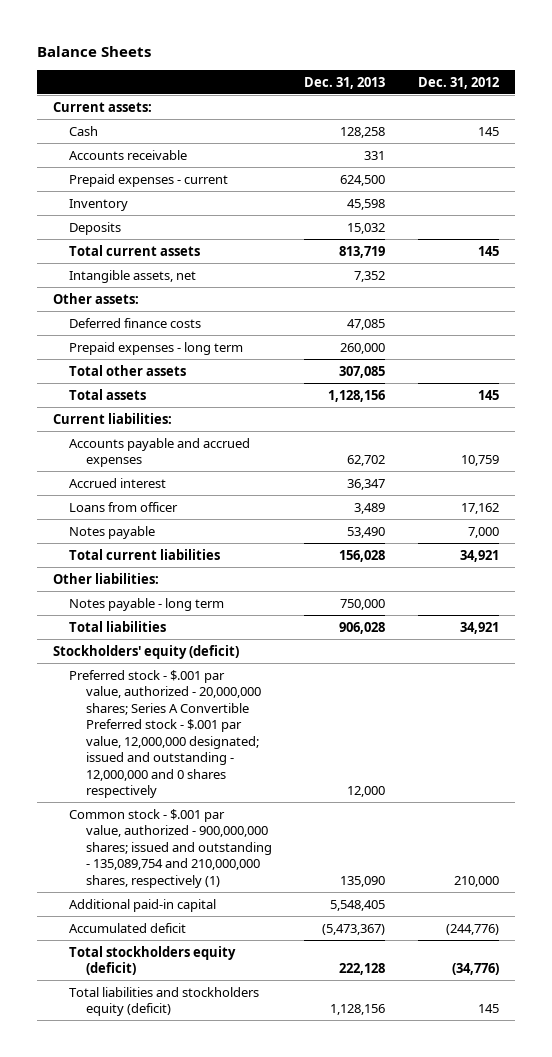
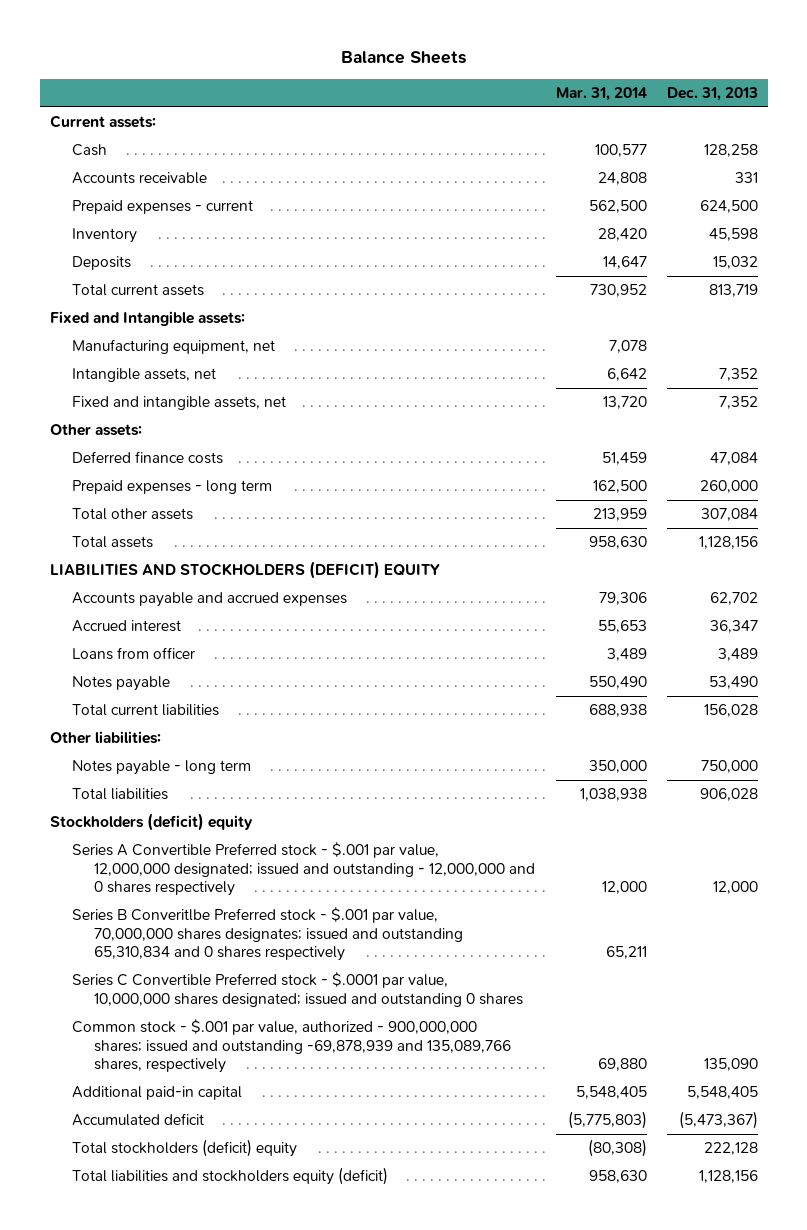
- | Dec. 31, 2013 | Dec. 31, 2012
+ | Mar. 31, 2014 | Dec. 31, 2013
+ Fixed and Intangible assets:
+ Manufacturing equipment, net | 7,078 |
+ Fixed and intangible assets, net | 13,720 | 7,352
- Deferred finance costs | 47,085 |
+ Deferred finance costs | 51,459 | 47,084
- Total other assets | 307,085 |
+ Total other assets | 213,959 | 307,084
- Current liabilities:
+ LIABILITIES AND STOCKHOLDERS (DEFICIT) EQUITY
- Stockholders' equity (deficit)
- Preferred stock - $.001 par value, authorized - 20,000,000 shares; Series A Convertible Preferred stock - $.001 par value, 12,000,000 designated; issued and outstanding - 12,000,000 and 0 shares respectively | 12,000 |
- Common stock - $.001 par value, authorized - 900,000,000 shares; issued and outstanding - 135,089,754 and 210,000,000 shares, respectively (1) | 135,090 | 210,000
+ Stockholders (deficit) equity
+ Series A Convertible Preferred stock - $.001 par value, 12,000,000 designated; issued and outstanding - 12,000,000 and 0 shares respectively | 12,000 | 12,000
+ Series B Converitlbe Preferred stock - $.001 par value, 70,000,000 shares designates; issued and outstanding 65,310,834 and 0 shares respectively | 65,211 |
+ Series C Convertible Preferred stock - $.0001 par value, 10,000,000 shares designated; issued and outstanding 0 shares
+ Common stock - $.001 par value, authorized - 900,000,000 shares; issued and outstanding -69,878,939 and 135,089,766 shares, respectively | 69,880 | 135,090
- Total stockholders equity (deficit) | 222,128 | (34,776)
+ Total stockholders (deficit) equity | (80,308) | 222,128

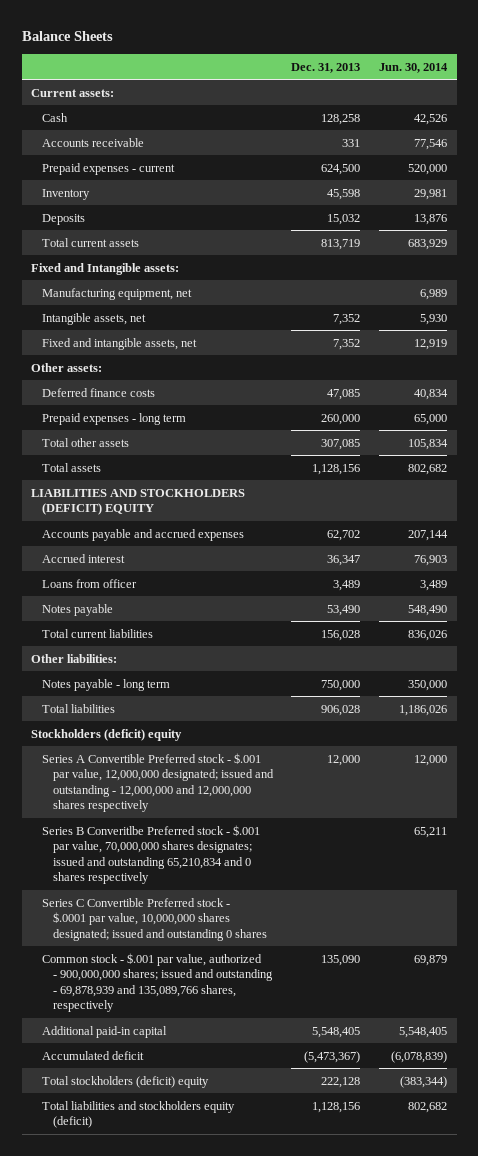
- | Mar. 31, 2014 | Dec. 31, 2013
+ | Dec. 31, 2013 | Jun. 30, 2014
- Deferred finance costs | 51,459 | 47,084
+ Deferred finance costs | 47,085 | 40,834
- Total other assets | 213,959 | 307,084
+ Total other assets | 307,085 | 105,834
- Series A Convertible Preferred stock - $.001 par value, 12,000,000 designated; issued and outstanding - 12,000,000 and 0 shares respectively | 12,000 | 12,000
- Series B Converitlbe Preferred stock - $.001 par value, 70,000,000 shares designates; issued and outstanding 65,310,834 and 0 shares respectively | 65,211 |
+ Series A Convertible Preferred stock - $.001 par value, 12,000,000 designated; issued and outstanding - 12,000,000 and 12,000,000 shares respectively | 12,000 | 12,000
+ Series B Converitlbe Preferred stock - $.001 par value, 70,000,000 shares designates; issued and outstanding 65,210,834 and 0 shares respectively | | 65,211
- Common stock - $.001 par value, authorized - 900,000,000 shares; issued and outstanding -69,878,939 and 135,089,766 shares, respectively | 69,880 | 135,090
+ Common stock - $.001 par value, authorized - 900,000,000 shares; issued and outstanding - 69,878,939 and 135,089,766 shares, respectively | 135,090 | 69,879

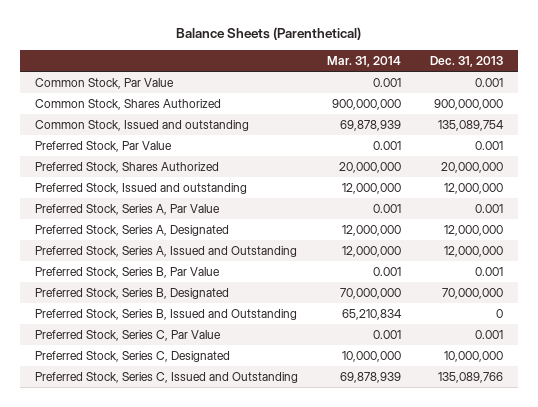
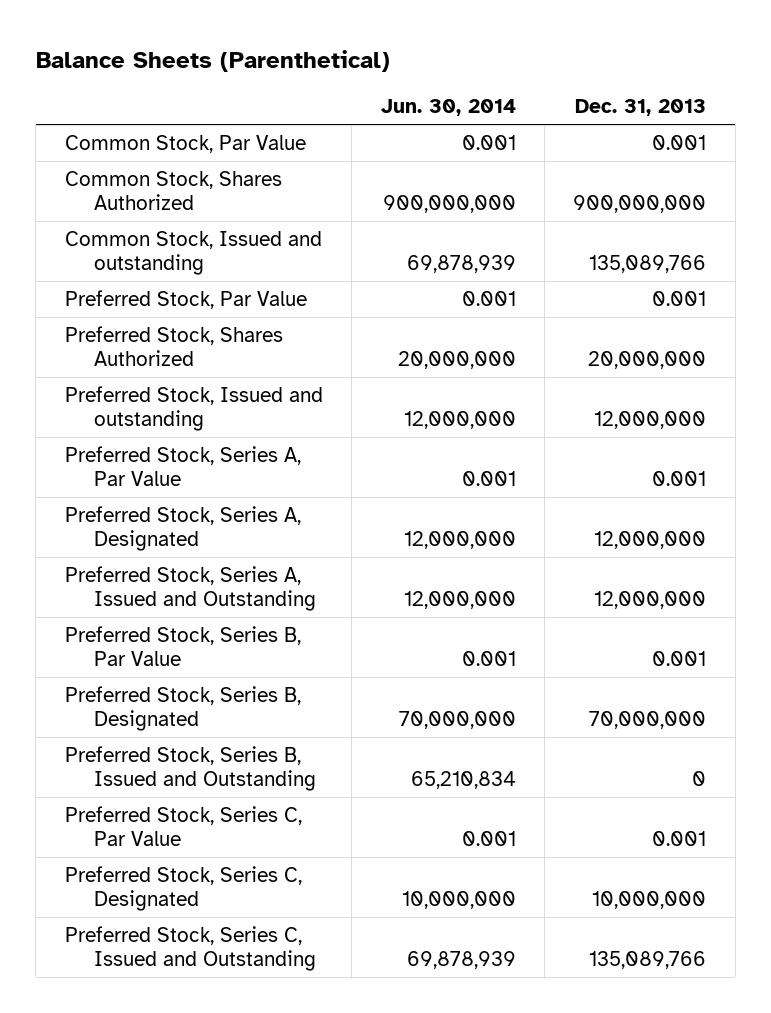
- | Mar. 31, 2014 | Dec. 31, 2013
+ | Jun. 30, 2014 | Dec. 31, 2013
- Common Stock, Issued and outstanding | 69,878,939 | 135,089,754
+ Common Stock, Issued and outstanding | 69,878,939 | 135,089,766

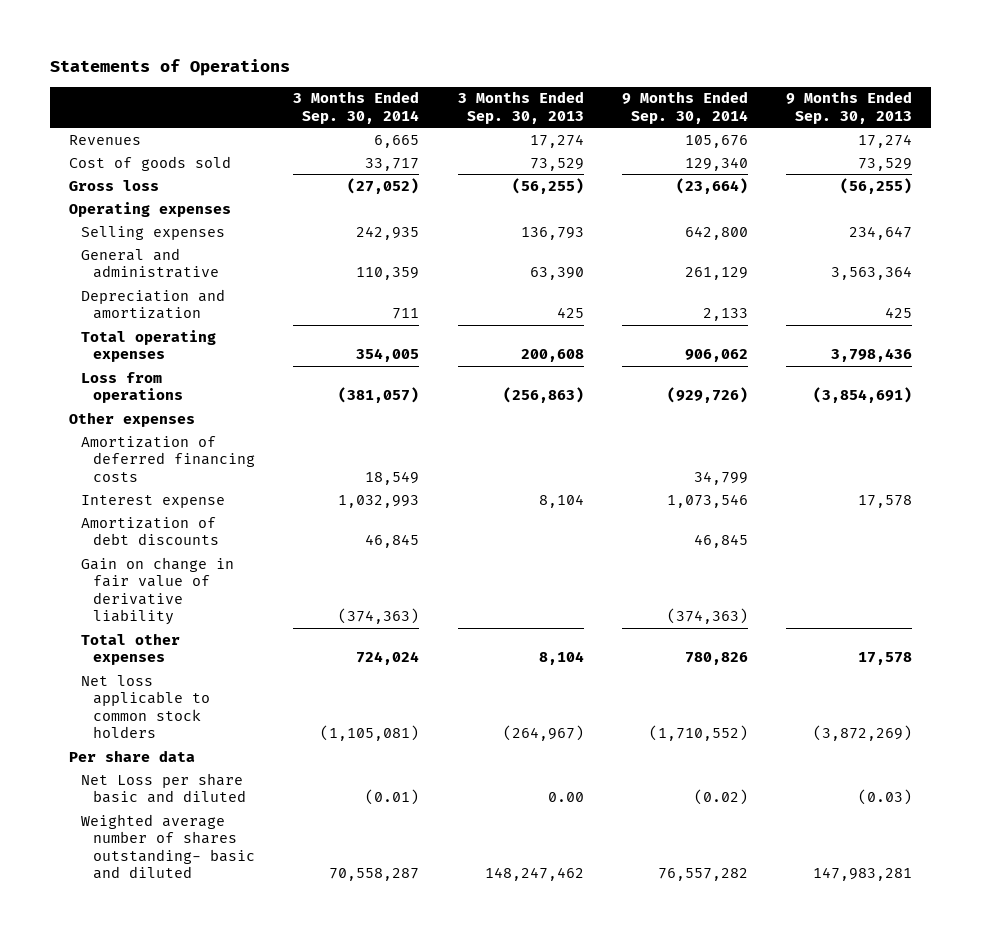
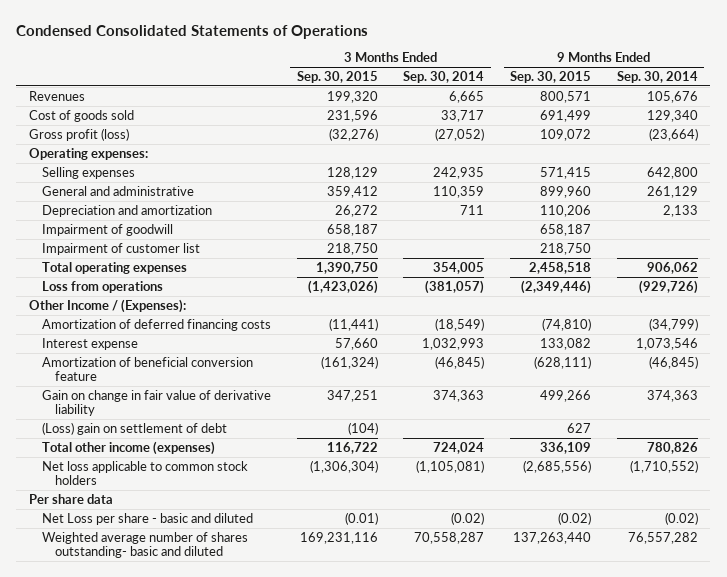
- Statements of Operations
+ Condensed Consolidated Statements of Operations
- | 3 Months Ended Sep. 30, 2014 | 3 Months Ended Sep. 30, 2013 | 9 Months Ended Sep. 30, 2014 | 9 Months Ended Sep. 30, 2013
+ | 3 Months Ended Sep. 30, 2015 | 3 Months Ended Sep. 30, 2014 | 9 Months Ended Sep. 30, 2015 | 9 Months Ended Sep. 30, 2014
- Gross loss | (27,052) | (56,255) | (23,664) | (56,255)
- Operating expenses
+ Gross profit (loss) | (32,276) | (27,052) | 109,072 | (23,664)
+ Operating expenses:
+ Impairment of goodwill | 658,187 | | 658,187 |
+ Impairment of customer list | 218,750 | | 218,750 |
- Other expenses
- Amortization of deferred financing costs | 18,549 | | 34,799 |
+ Other Income / (Expenses):
+ Amortization of deferred financing costs | (11,441) | (18,549) | (74,810) | (34,799)
- Amortization of debt discounts | 46,845 | | 46,845 |
- Gain on change in fair value of derivative liability | (374,363) | | (374,363) |
- Total other expenses | 724,024 | 8,104 | 780,826 | 17,578
+ Amortization of beneficial conversion feature | (161,324) | (46,845) | (628,111) | (46,845)
+ Gain on change in fair value of derivative liability | 347,251 | 374,363 | 499,266 | 374,363
+ (Loss) gain on settlement of debt | (104) | | 627 |
+ Total other income (expenses) | 116,722 | 724,024 | 336,109 | 780,826
- Net Loss per share basic and diluted | (0.01) | 0.00 | (0.02) | (0.03)
+ Net Loss per share - basic and diluted | (0.01) | (0.02) | (0.02) | (0.02)

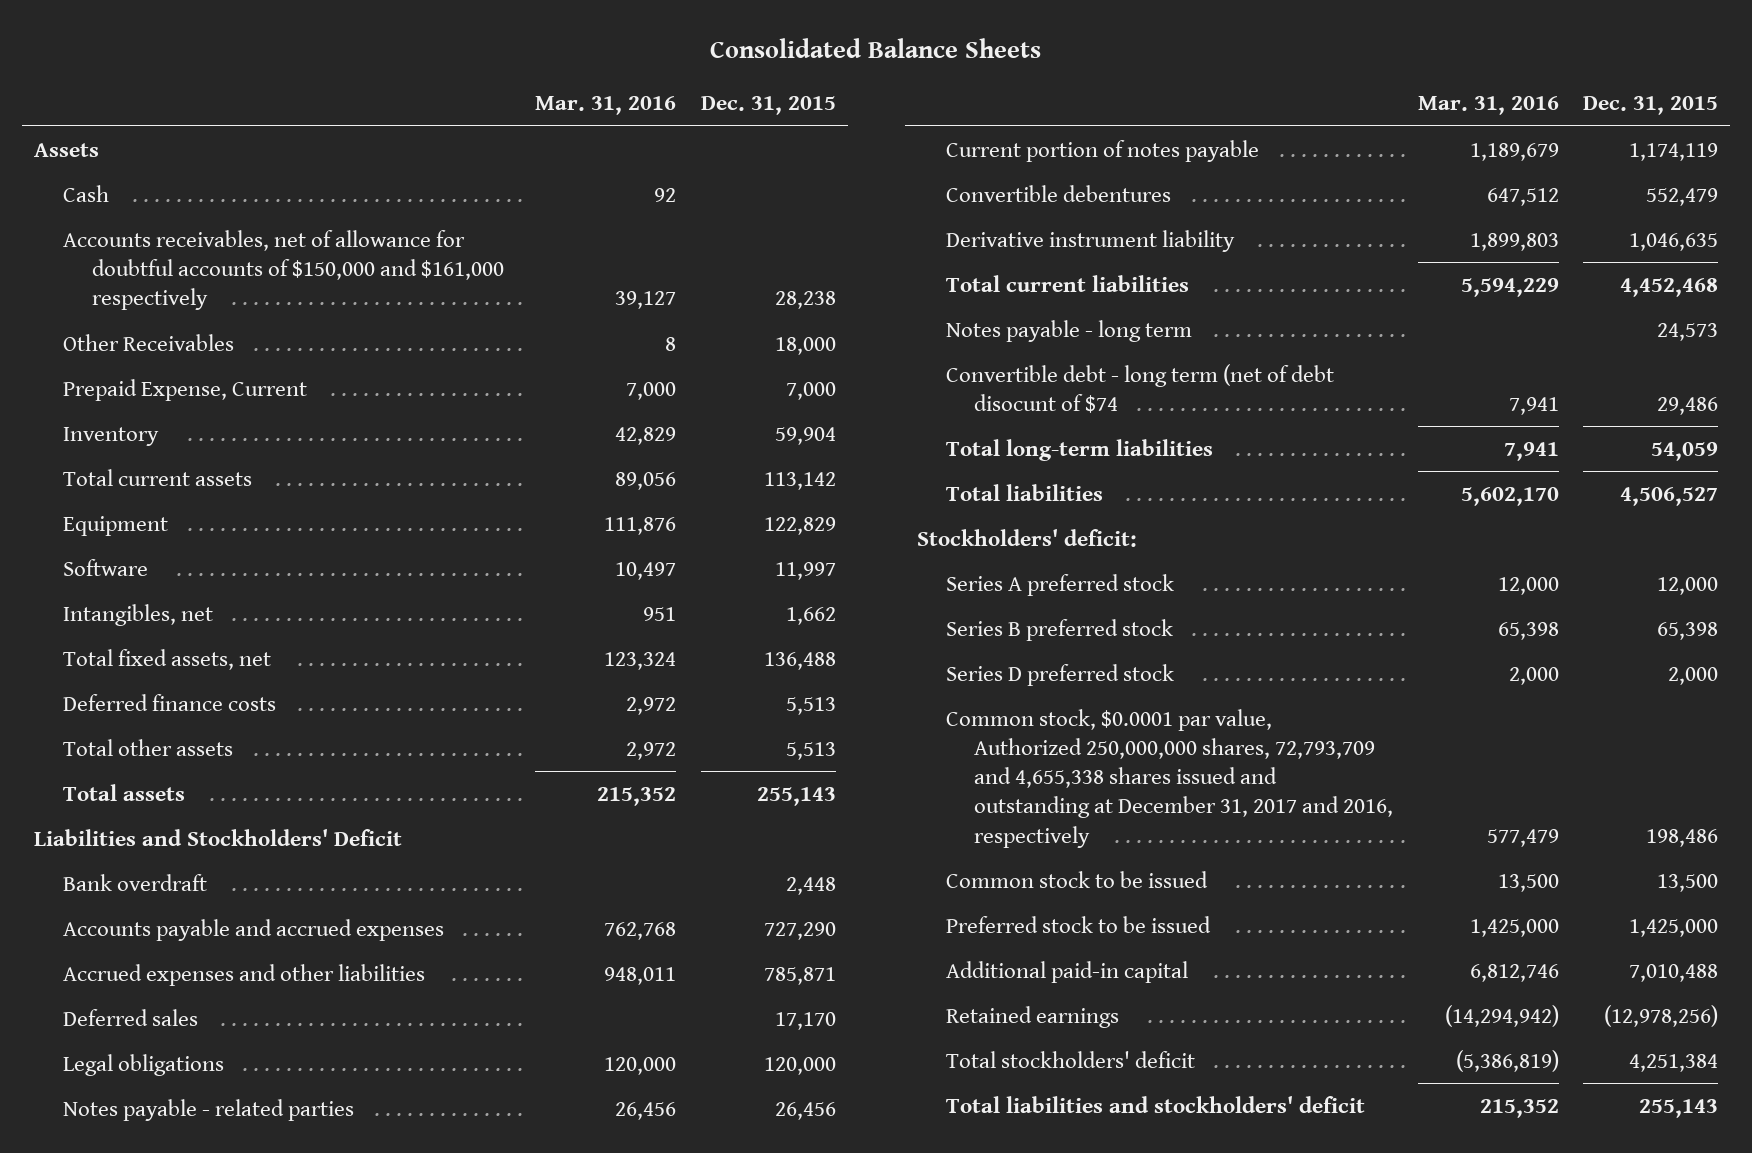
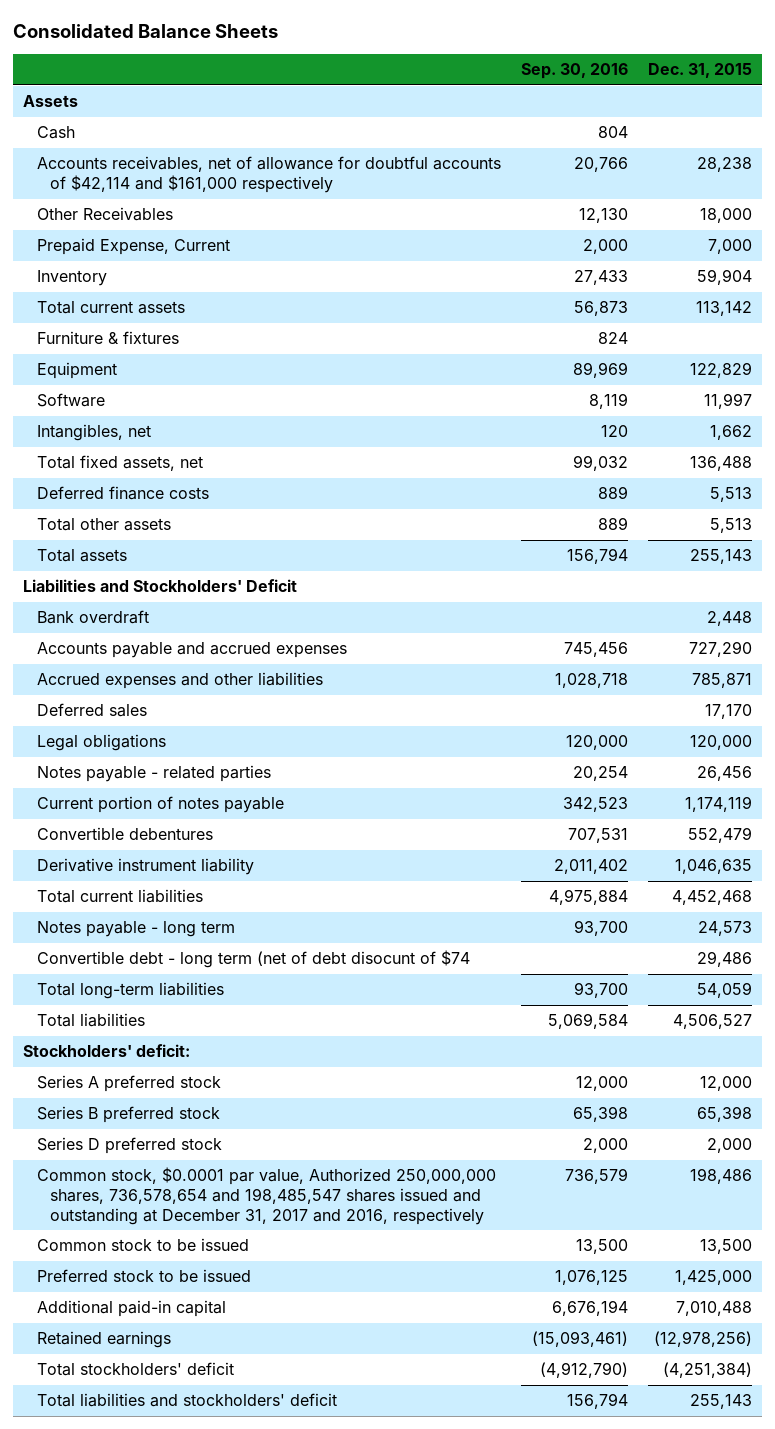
- | Mar. 31, 2016 | Dec. 31, 2015
+ | Sep. 30, 2016 | Dec. 31, 2015
- Accounts receivables, net of allowance for doubtful accounts of $150,000 and $161,000 respectively | 39,127 | 28,238
+ Accounts receivables, net of allowance for doubtful accounts of $42,114 and $161,000 respectively | 20,766 | 28,238
+ Furniture & fixtures | 824 |
- Common stock, $0.0001 par value, Authorized 250,000,000 shares, 72,793,709 and 4,655,338 shares issued and outstanding at December 31, 2017 and 2016, respectively | 577,479 | 198,486
+ Common stock, $0.0001 par value, Authorized 250,000,000 shares, 736,578,654 and 198,485,547 shares issued and outstanding at December 31, 2017 and 2016, respectively | 736,579 | 198,486
- Total stockholders' deficit | (5,386,819) | 4,251,384
+ Total stockholders' deficit | (4,912,790) | (4,251,384)

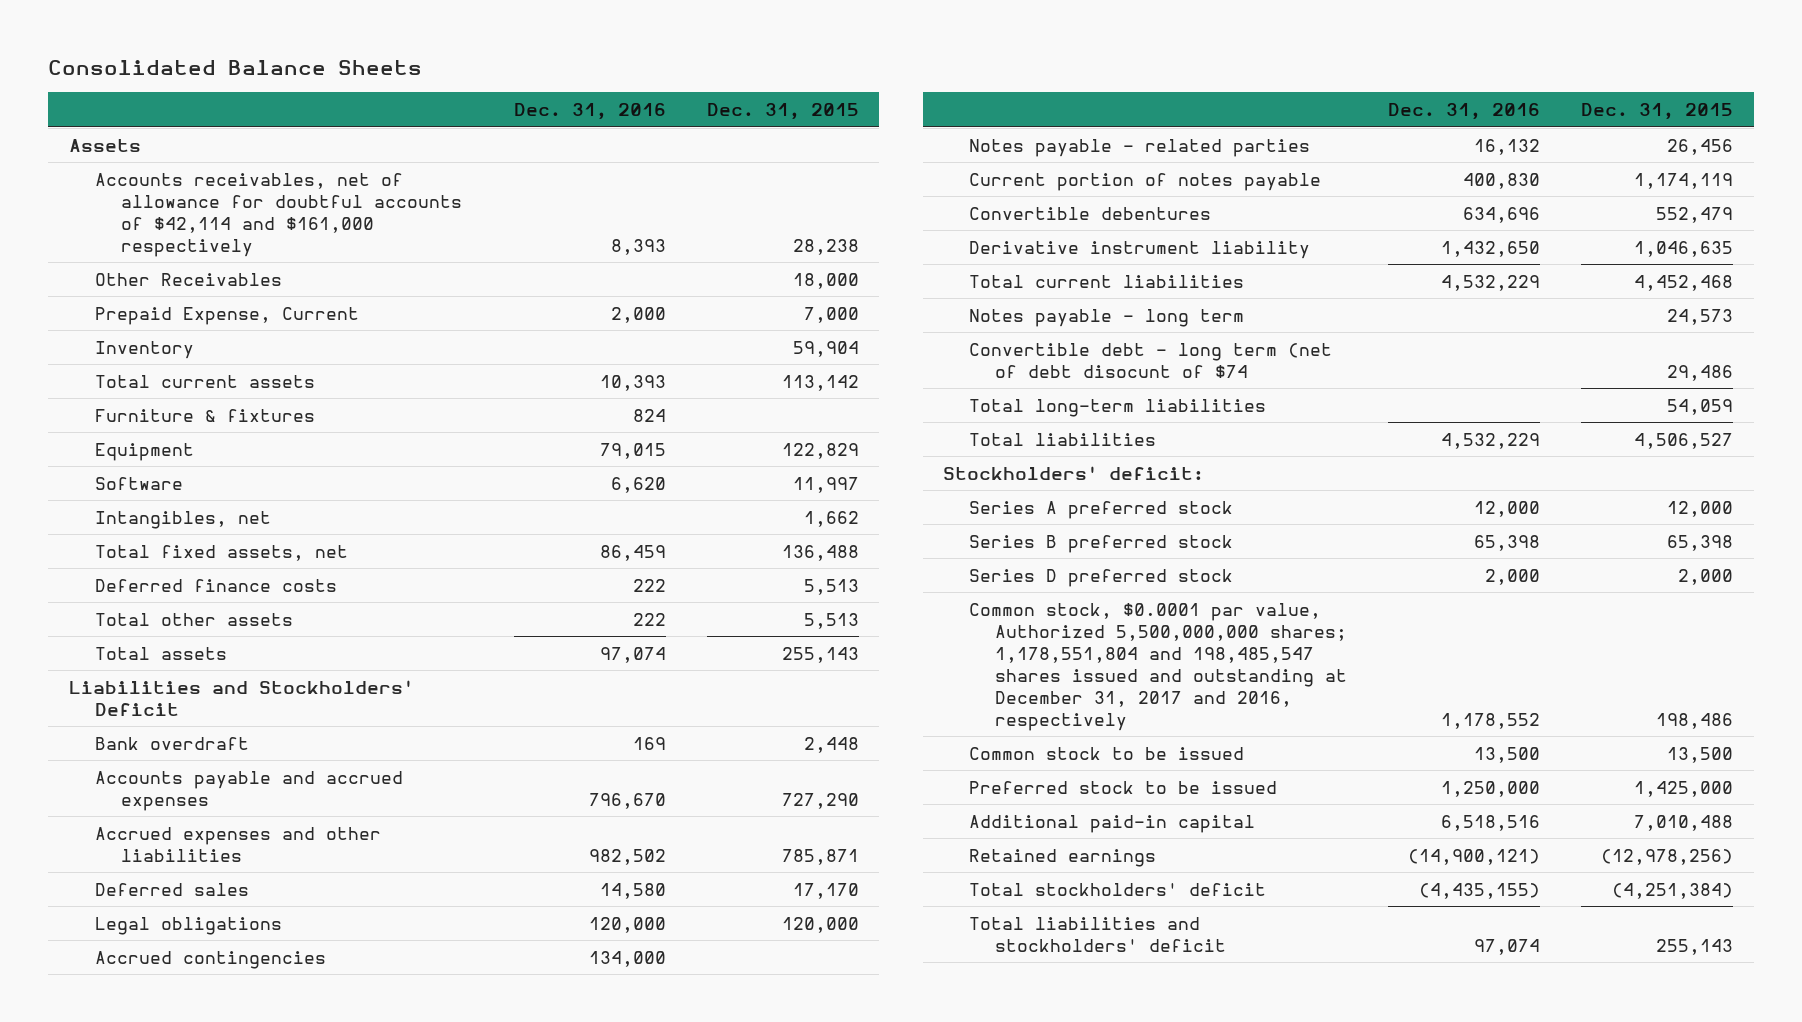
- | Sep. 30, 2016 | Dec. 31, 2015
+ | Dec. 31, 2016 | Dec. 31, 2015
- Cash | 804 |
+ Accrued contingencies | 134,000 |
- Common stock, $0.0001 par value, Authorized 250,000,000 shares, 736,578,654 and 198,485,547 shares issued and outstanding at December 31, 2017 and 2016, respectively | 736,579 | 198,486
+ Common stock, $0.0001 par value, Authorized 5,500,000,000 shares; 1,178,551,804 and 198,485,547 shares issued and outstanding at December 31, 2017 and 2016, respectively | 1,178,552 | 198,486

